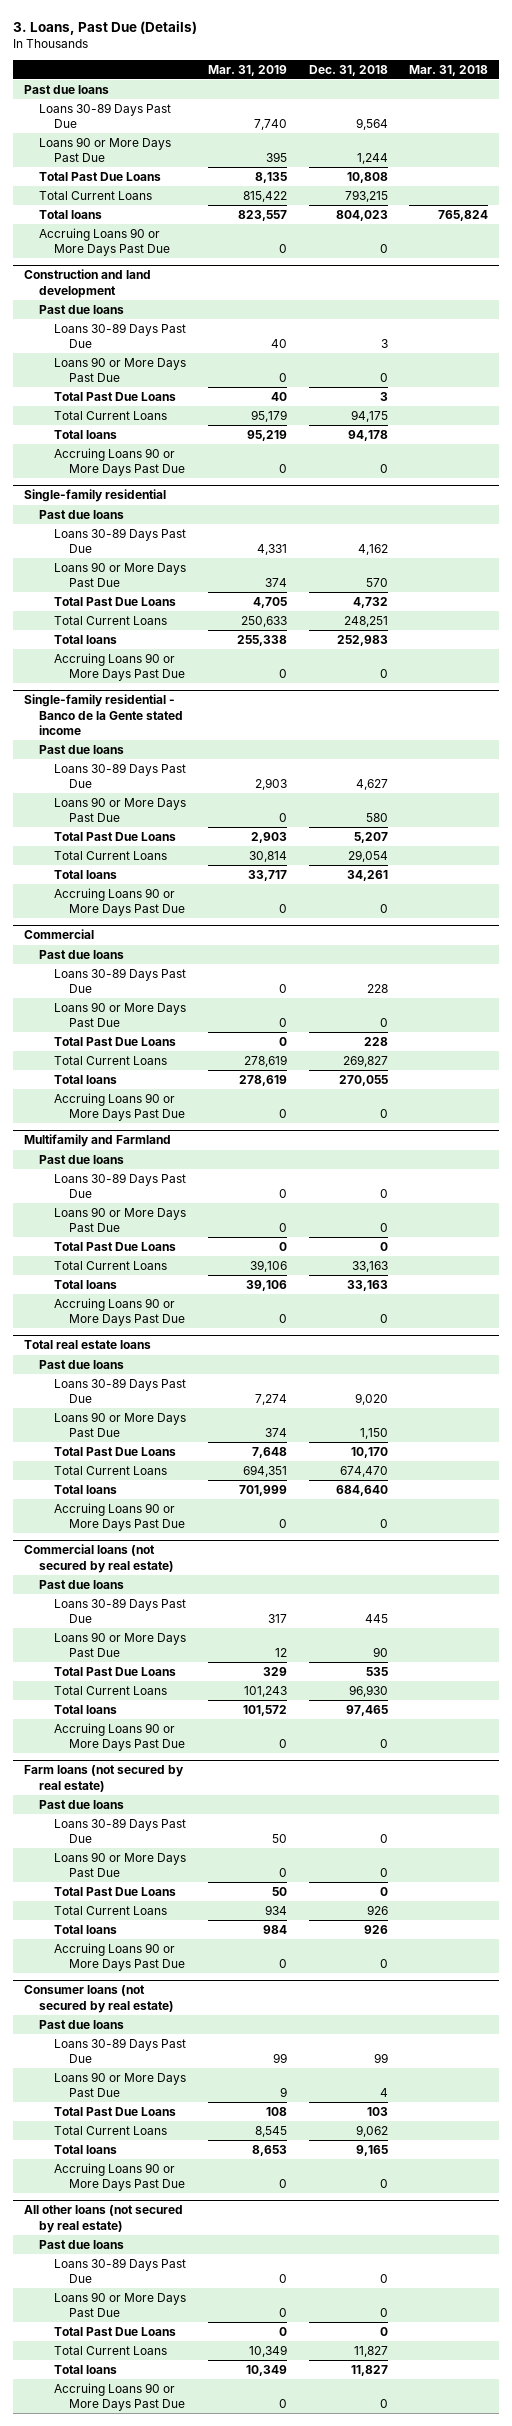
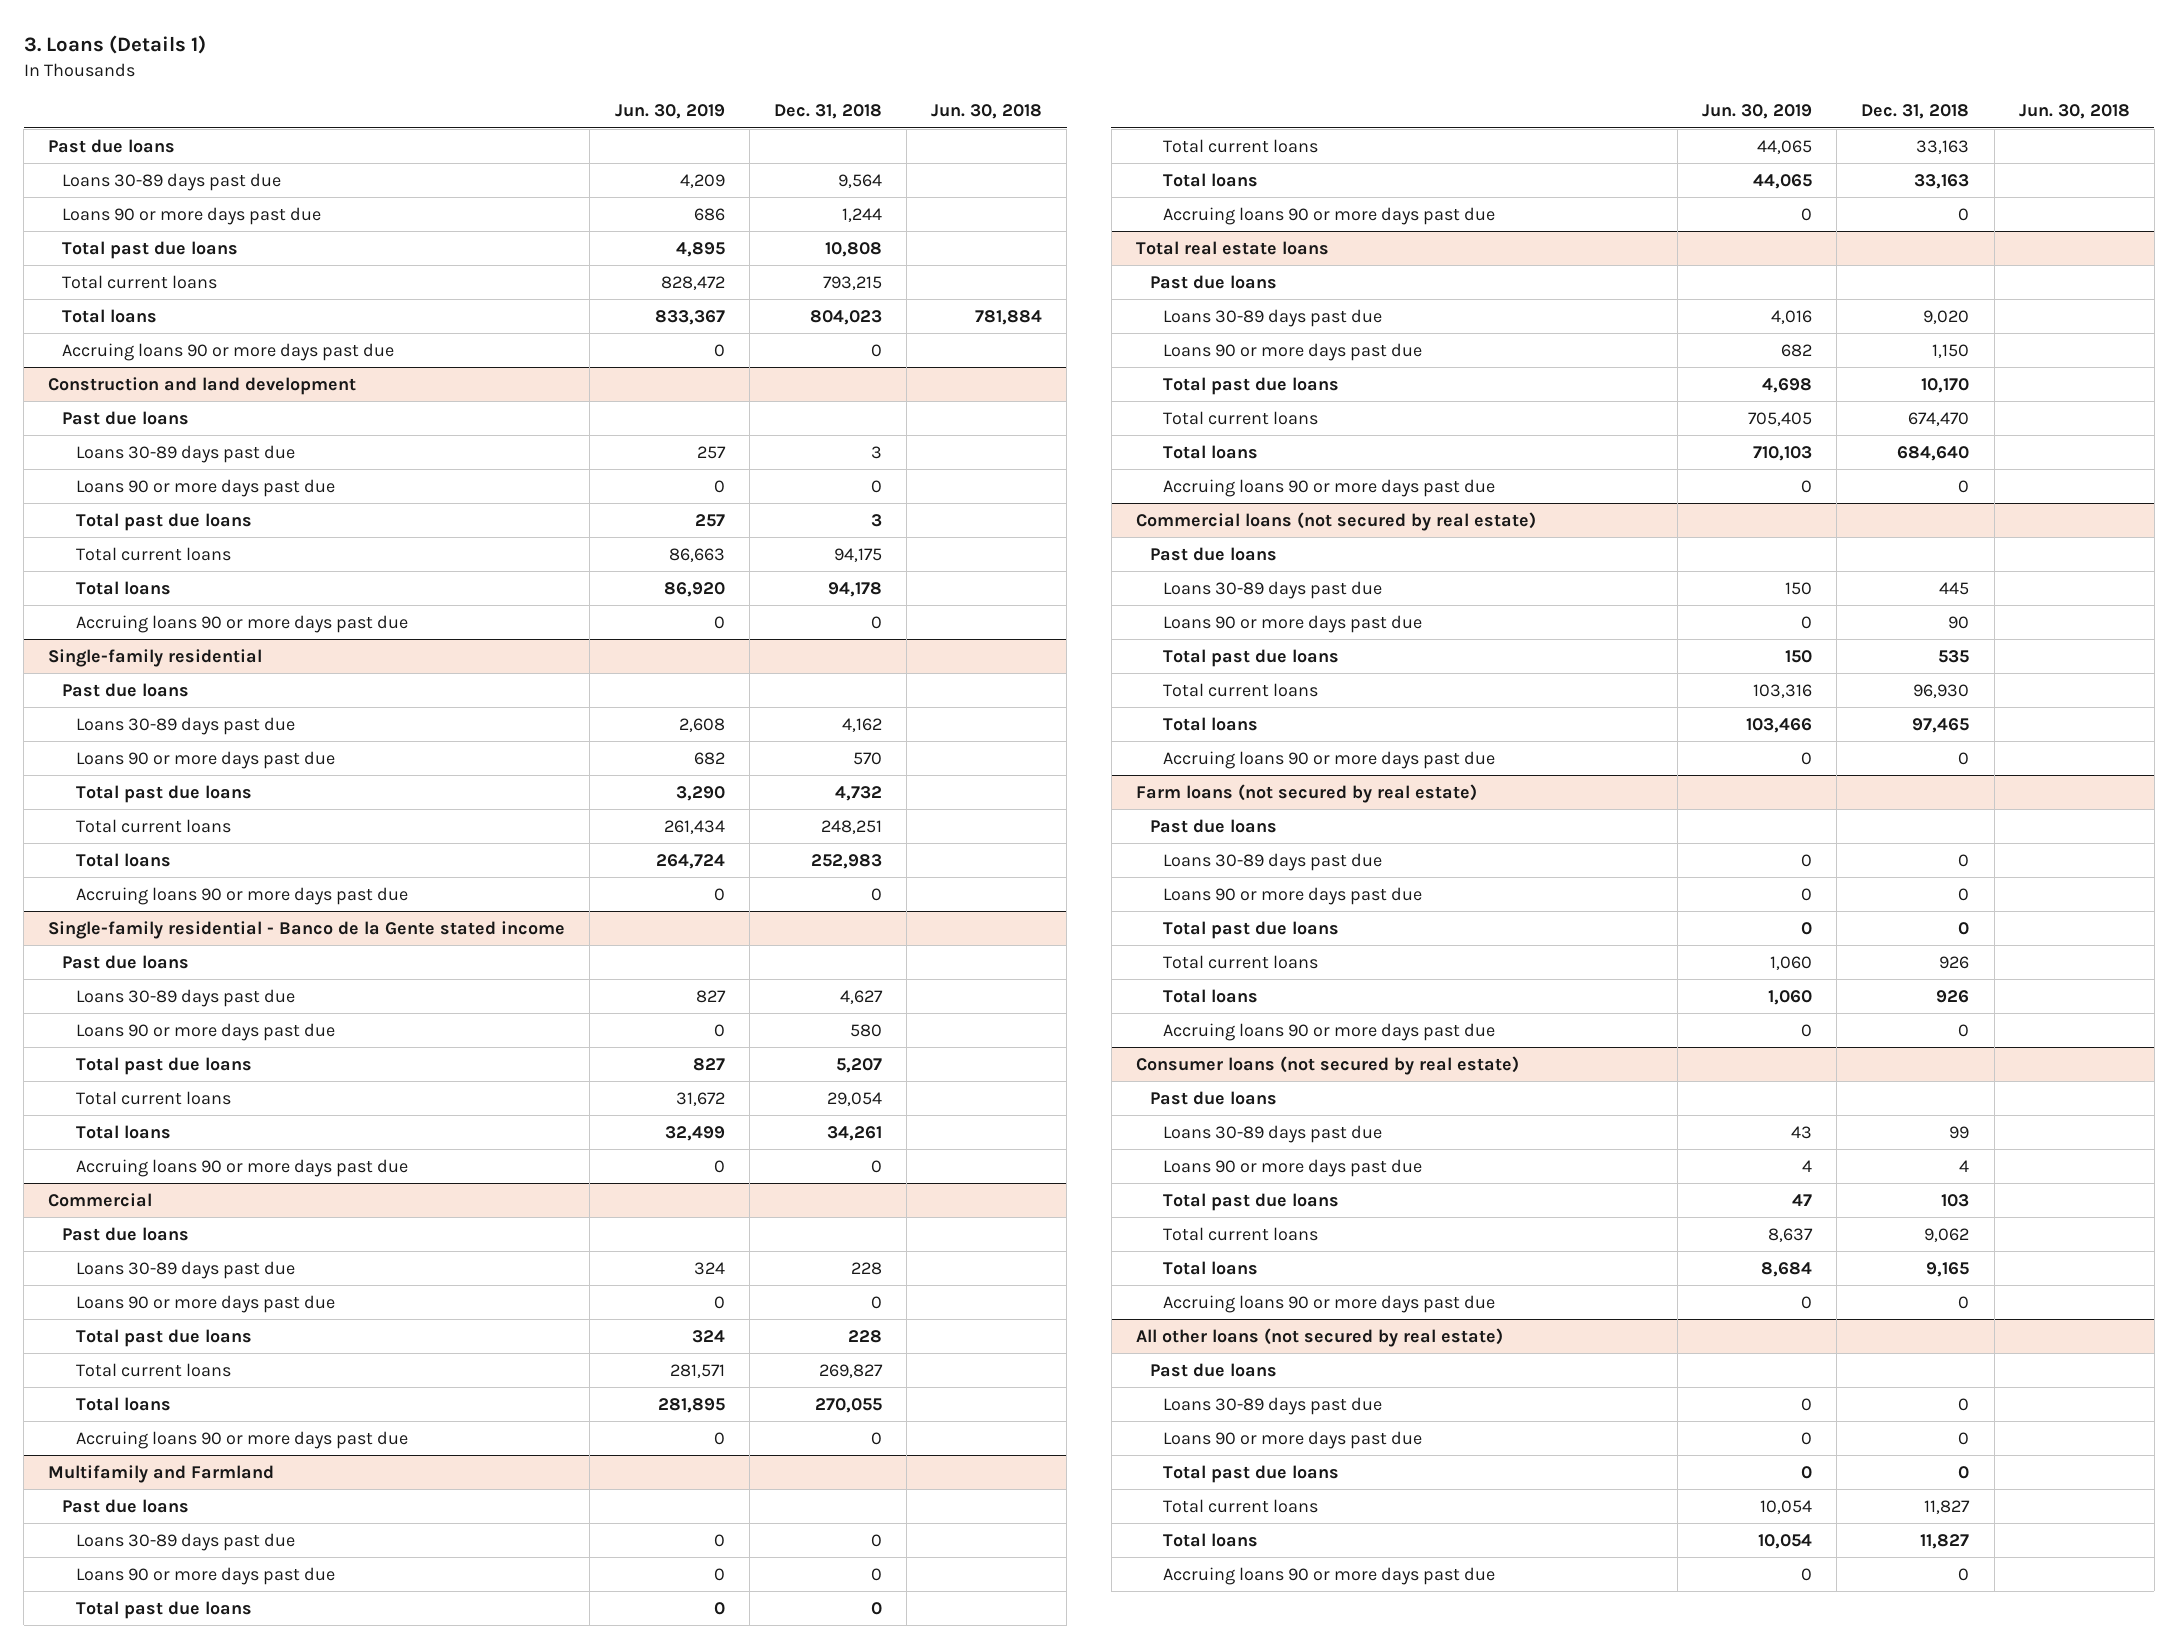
- 3. Loans, Past Due (Details)
+ 3. Loans (Details 1)
- | Mar. 31, 2019 | Dec. 31, 2018 | Mar. 31, 2018
+ | Jun. 30, 2019 | Dec. 31, 2018 | Jun. 30, 2018
- Loans 30-89 Days Past Due | 7,740 | 9,564 |
- Loans 90 or More Days Past Due | 395 | 1,244 |
- Total Past Due Loans | 8,135 | 10,808 |
- Total Current Loans | 815,422 | 793,215 |
+ Loans 30-89 days past due | 4,209 | 9,564 |
+ Loans 90 or more days past due | 686 | 1,244 |
+ Total past due loans | 4,895 | 10,808 |
+ Total current loans | 828,472 | 793,215 |
- Accruing Loans 90 or More Days Past Due | 0 | 0 |
+ Accruing loans 90 or more days past due | 0 | 0 |
@ Construction and land development
- Loans 30-89 Days Past Due | 40 | 3 |
- Loans 90 or More Days Past Due | 0 | 0 |
- Total Past Due Loans | 40 | 3 |
- Total Current Loans | 95,179 | 94,175 |
+ Loans 30-89 days past due | 257 | 3 |
+ Loans 90 or more days past due | 0 | 0 |
+ Total past due loans | 257 | 3 |
+ Total current loans | 86,663 | 94,175 |
- Accruing Loans 90 or More Days Past Due | 0 | 0 |
+ Accruing loans 90 or more days past due | 0 | 0 |
@ Single-family residential
- Loans 30-89 Days Past Due | 4,331 | 4,162 |
- Loans 90 or More Days Past Due | 374 | 570 |
- Total Past Due Loans | 4,705 | 4,732 |
- Total Current Loans | 250,633 | 248,251 |
+ Loans 30-89 days past due | 2,608 | 4,162 |
+ Loans 90 or more days past due | 682 | 570 |
+ Total past due loans | 3,290 | 4,732 |
+ Total current loans | 261,434 | 248,251 |
- Accruing Loans 90 or More Days Past Due | 0 | 0 |
+ Accruing loans 90 or more days past due | 0 | 0 |
@ Single-family residential - Banco de la Gente stated income
- Loans 30-89 Days Past Due | 2,903 | 4,627 |
- Loans 90 or More Days Past Due | 0 | 580 |
- Total Past Due Loans | 2,903 | 5,207 |
- Total Current Loans | 30,814 | 29,054 |
+ Loans 30-89 days past due | 827 | 4,627 |
+ Loans 90 or more days past due | 0 | 580 |
+ Total past due loans | 827 | 5,207 |
+ Total current loans | 31,672 | 29,054 |
- Accruing Loans 90 or More Days Past Due | 0 | 0 |
+ Accruing loans 90 or more days past due | 0 | 0 |
@ Commercial
- Loans 30-89 Days Past Due | 0 | 228 |
- Loans 90 or More Days Past Due | 0 | 0 |
- Total Past Due Loans | 0 | 228 |
- Total Current Loans | 278,619 | 269,827 |
+ Loans 30-89 days past due | 324 | 228 |
+ Loans 90 or more days past due | 0 | 0 |
+ Total past due loans | 324 | 228 |
+ Total current loans | 281,571 | 269,827 |
- Accruing Loans 90 or More Days Past Due | 0 | 0 |
+ Accruing loans 90 or more days past due | 0 | 0 |
@ Multifamily and Farmland
- Loans 30-89 Days Past Due | 0 | 0 |
- Loans 90 or More Days Past Due | 0 | 0 |
- Total Past Due Loans | 0 | 0 |
- Total Current Loans | 39,106 | 33,163 |
+ Loans 30-89 days past due | 0 | 0 |
+ Loans 90 or more days past due | 0 | 0 |
+ Total past due loans | 0 | 0 |
+ Total current loans | 44,065 | 33,163 |
- Accruing Loans 90 or More Days Past Due | 0 | 0 |
+ Accruing loans 90 or more days past due | 0 | 0 |
@ Total real estate loans
- Loans 30-89 Days Past Due | 7,274 | 9,020 |
- Loans 90 or More Days Past Due | 374 | 1,150 |
- Total Past Due Loans | 7,648 | 10,170 |
- Total Current Loans | 694,351 | 674,470 |
+ Loans 30-89 days past due | 4,016 | 9,020 |
+ Loans 90 or more days past due | 682 | 1,150 |
+ Total past due loans | 4,698 | 10,170 |
+ Total current loans | 705,405 | 674,470 |
- Accruing Loans 90 or More Days Past Due | 0 | 0 |
+ Accruing loans 90 or more days past due | 0 | 0 |
@ Commercial loans (not secured by real estate)
- Loans 30-89 Days Past Due | 317 | 445 |
- Loans 90 or More Days Past Due | 12 | 90 |
- Total Past Due Loans | 329 | 535 |
- Total Current Loans | 101,243 | 96,930 |
+ Loans 30-89 days past due | 150 | 445 |
+ Loans 90 or more days past due | 0 | 90 |
+ Total past due loans | 150 | 535 |
+ Total current loans | 103,316 | 96,930 |
- Accruing Loans 90 or More Days Past Due | 0 | 0 |
+ Accruing loans 90 or more days past due | 0 | 0 |
@ Farm loans (not secured by real estate)
- Loans 30-89 Days Past Due | 50 | 0 |
- Loans 90 or More Days Past Due | 0 | 0 |
- Total Past Due Loans | 50 | 0 |
- Total Current Loans | 934 | 926 |
+ Loans 30-89 days past due | 0 | 0 |
+ Loans 90 or more days past due | 0 | 0 |
+ Total past due loans | 0 | 0 |
+ Total current loans | 1,060 | 926 |
- Accruing Loans 90 or More Days Past Due | 0 | 0 |
+ Accruing loans 90 or more days past due | 0 | 0 |
@ Consumer loans (not secured by real estate)
- Loans 30-89 Days Past Due | 99 | 99 |
- Loans 90 or More Days Past Due | 9 | 4 |
- Total Past Due Loans | 108 | 103 |
- Total Current Loans | 8,545 | 9,062 |
+ Loans 30-89 days past due | 43 | 99 |
+ Loans 90 or more days past due | 4 | 4 |
+ Total past due loans | 47 | 103 |
+ Total current loans | 8,637 | 9,062 |
- Accruing Loans 90 or More Days Past Due | 0 | 0 |
+ Accruing loans 90 or more days past due | 0 | 0 |
@ All other loans (not secured by real estate)
- Loans 30-89 Days Past Due | 0 | 0 |
- Loans 90 or More Days Past Due | 0 | 0 |
- Total Past Due Loans | 0 | 0 |
- Total Current Loans | 10,349 | 11,827 |
+ Loans 30-89 days past due | 0 | 0 |
+ Loans 90 or more days past due | 0 | 0 |
+ Total past due loans | 0 | 0 |
+ Total current loans | 10,054 | 11,827 |
- Accruing Loans 90 or More Days Past Due | 0 | 0 |
+ Accruing loans 90 or more days past due | 0 | 0 |

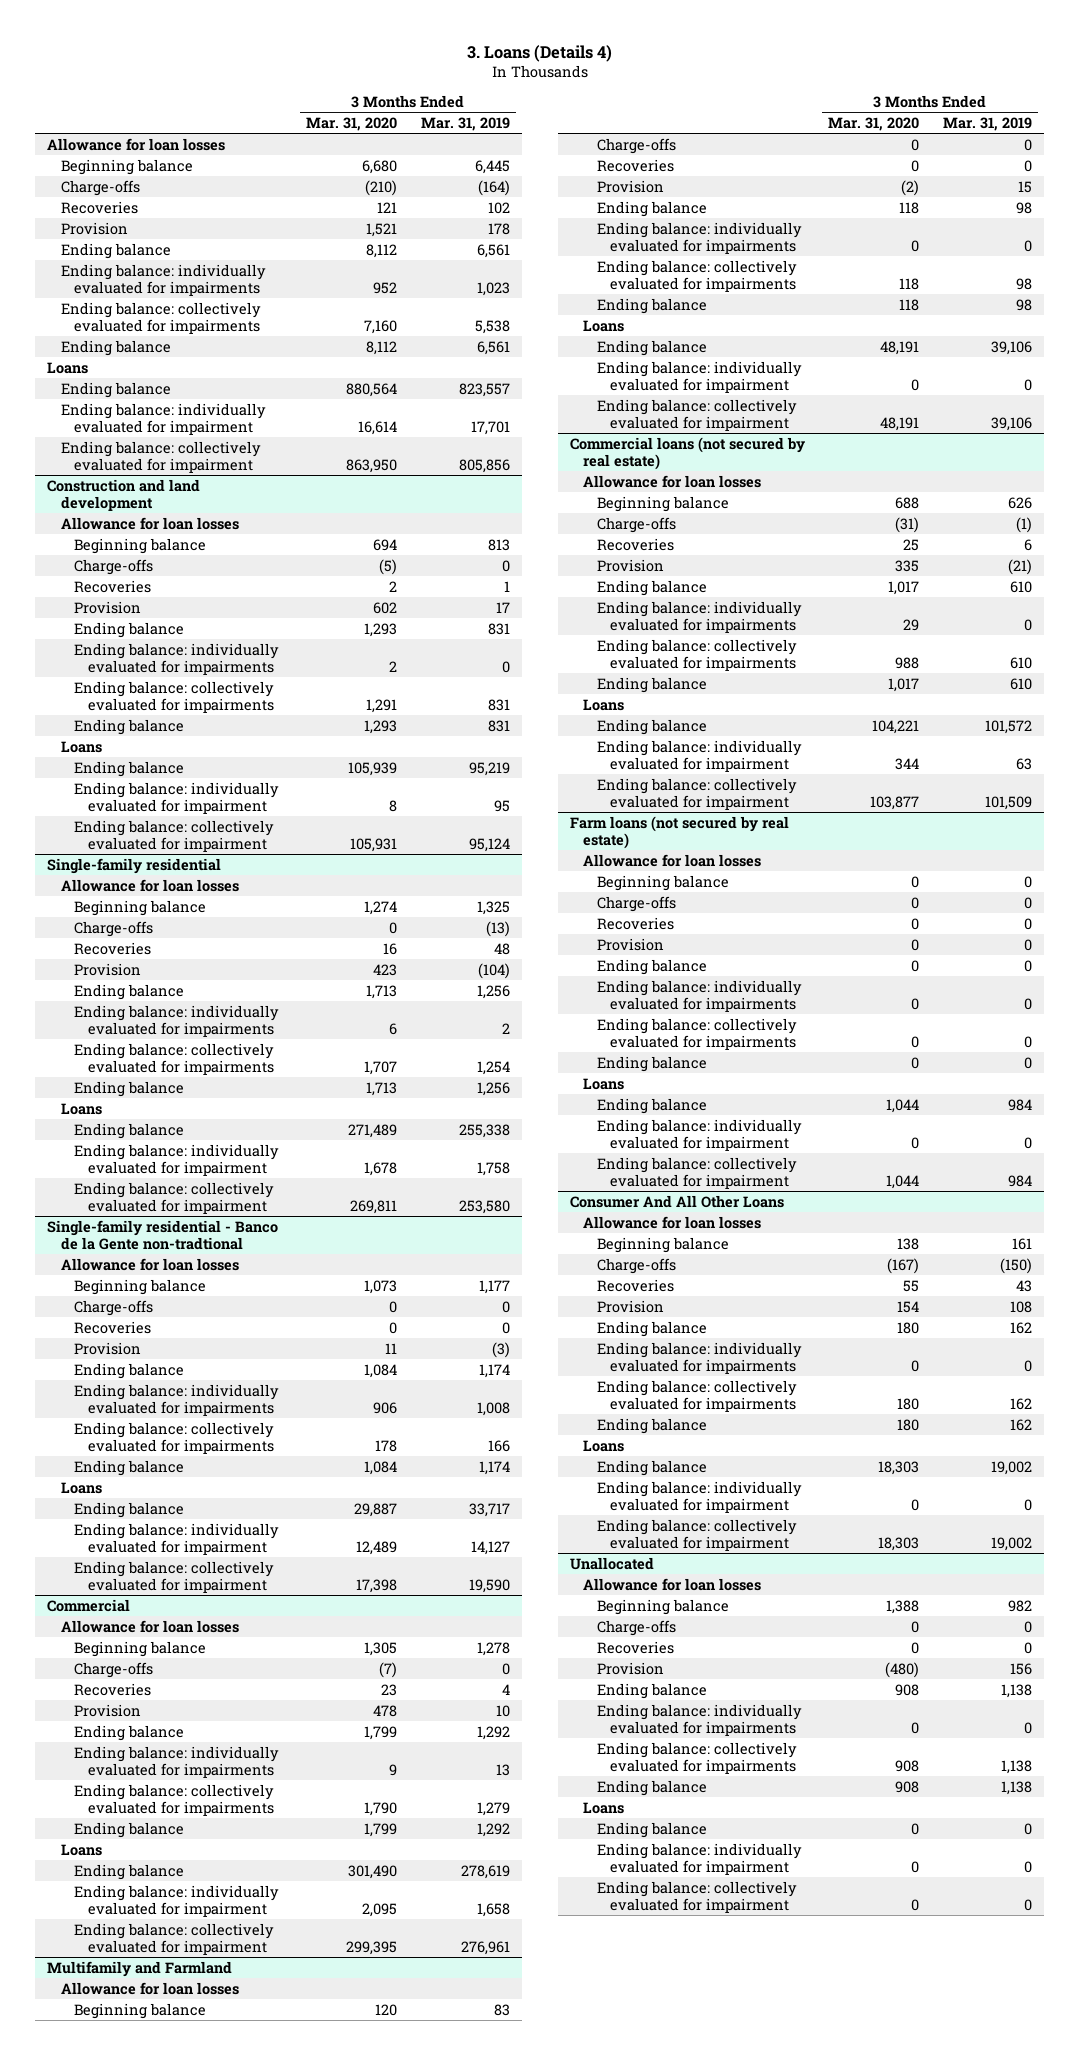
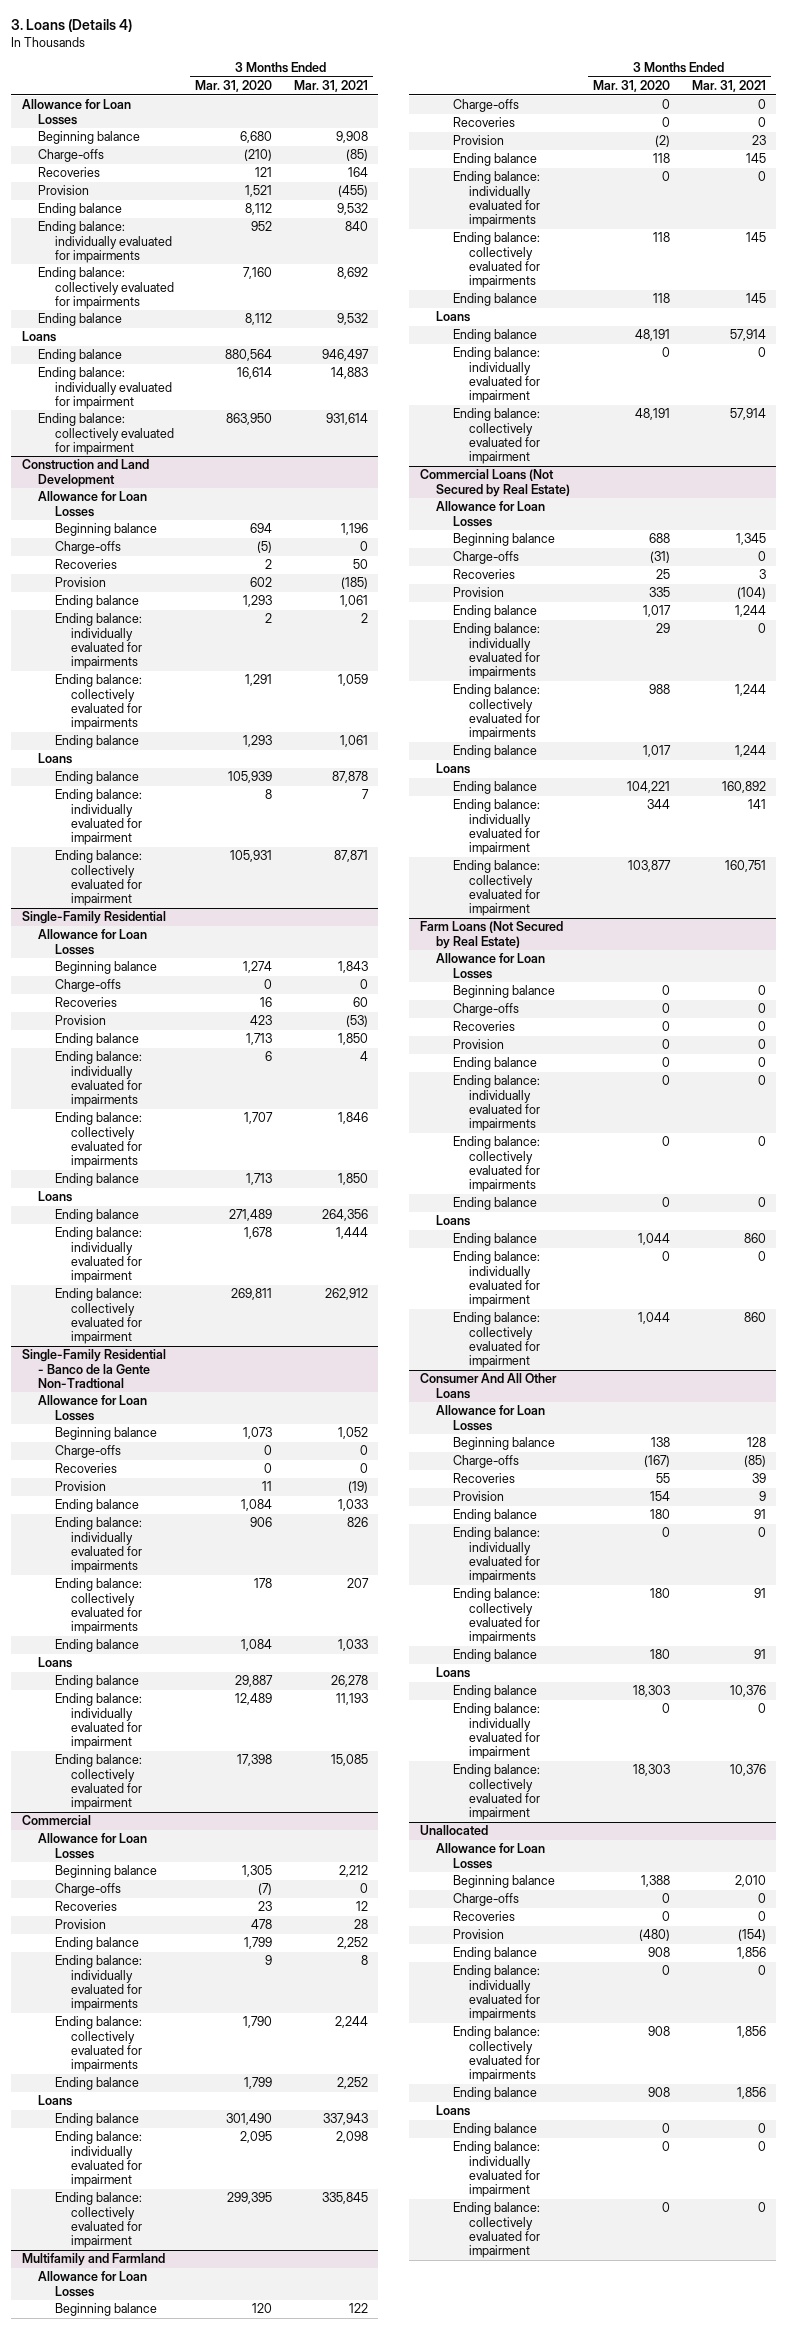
- | 3 Months Ended Mar. 31, 2020 | 3 Months Ended Mar. 31, 2019
+ | 3 Months Ended Mar. 31, 2020 | 3 Months Ended Mar. 31, 2021
- Allowance for loan losses
+ Allowance for Loan Losses
- Construction and land development
- Allowance for loan losses
+ Construction and Land Development
+ Allowance for Loan Losses
- Single-family residential
- Allowance for loan losses
+ Single-Family Residential
+ Allowance for Loan Losses
- Single-family residential - Banco de la Gente non-tradtional
- Allowance for loan losses
+ Single-Family Residential - Banco de la Gente Non-Tradtional
+ Allowance for Loan Losses
@ Commercial
- Allowance for loan losses
+ Allowance for Loan Losses
@ Multifamily and Farmland
- Allowance for loan losses
+ Allowance for Loan Losses
- Commercial loans (not secured by real estate)
- Allowance for loan losses
+ Commercial Loans (Not Secured by Real Estate)
+ Allowance for Loan Losses
- Farm loans (not secured by real estate)
- Allowance for loan losses
+ Farm Loans (Not Secured by Real Estate)
+ Allowance for Loan Losses
@ Consumer And All Other Loans
- Allowance for loan losses
+ Allowance for Loan Losses
@ Unallocated
- Allowance for loan losses
+ Allowance for Loan Losses

